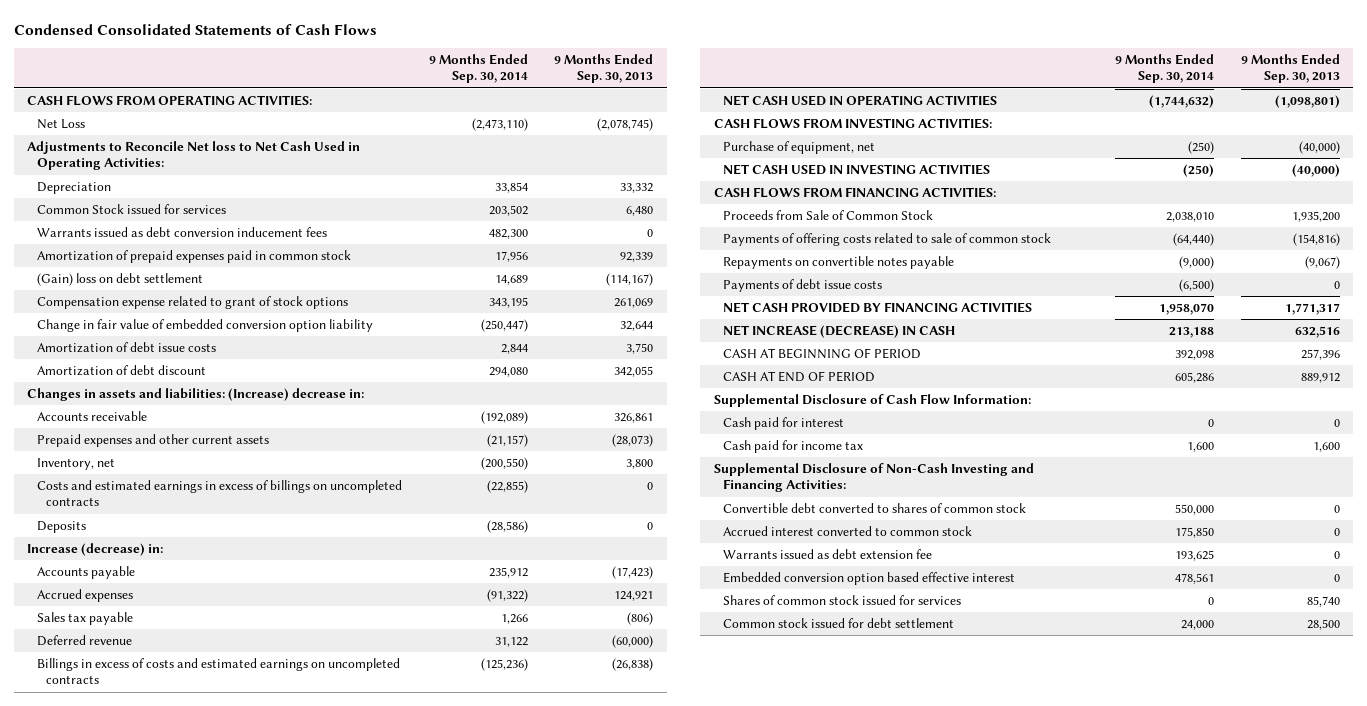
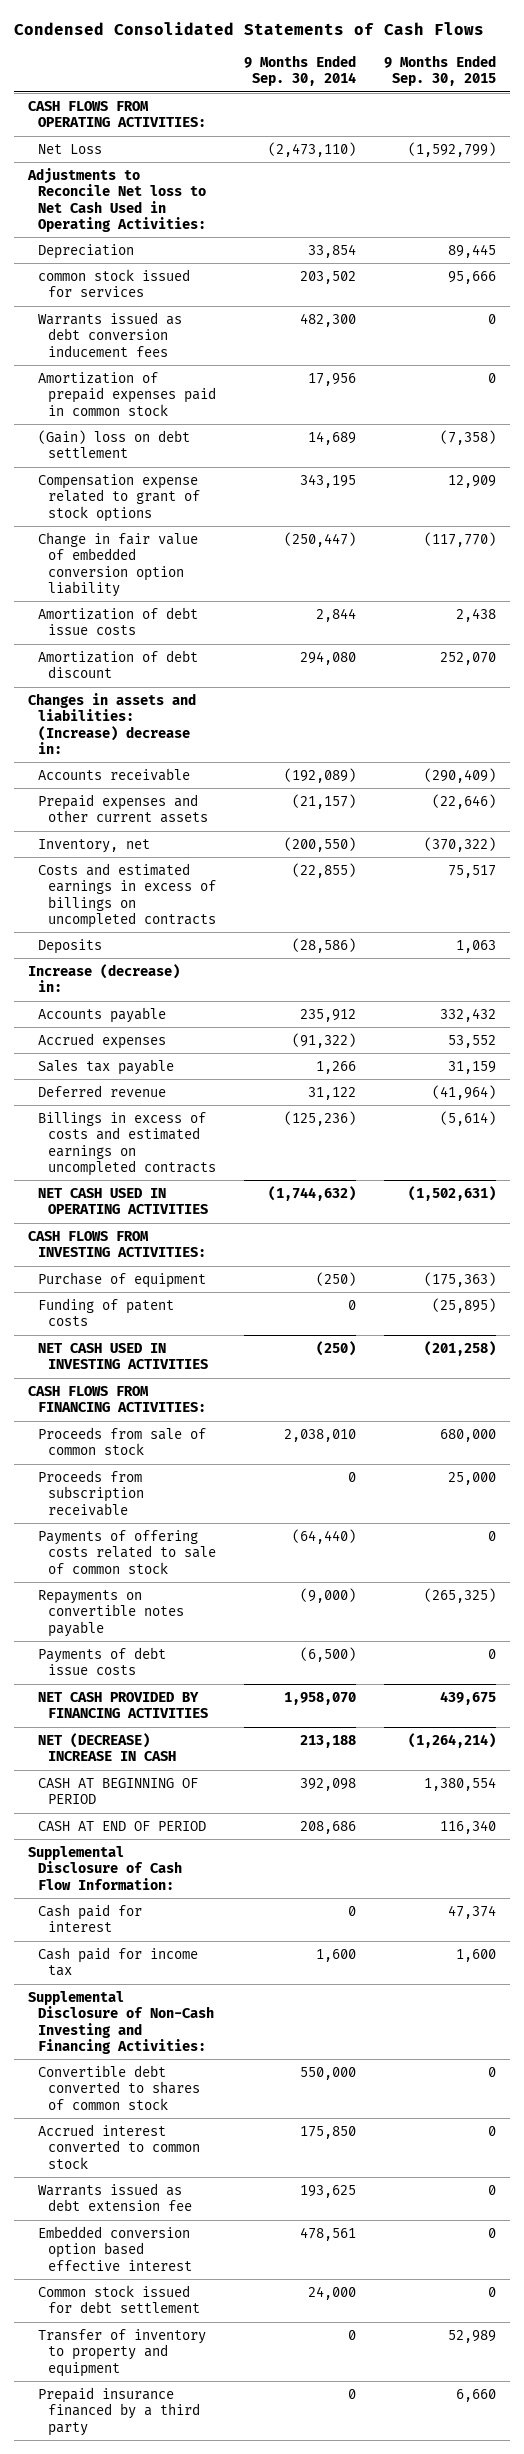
- | 9 Months Ended Sep. 30, 2014 | 9 Months Ended Sep. 30, 2013
+ | 9 Months Ended Sep. 30, 2014 | 9 Months Ended Sep. 30, 2015
- Common Stock issued for services | 203,502 | 6,480
+ common stock issued for services | 203,502 | 95,666
- Purchase of equipment, net | (250) | (40,000)
+ Purchase of equipment | (250) | (175,363)
+ Funding of patent costs | 0 | (25,895)
- Proceeds from Sale of Common Stock | 2,038,010 | 1,935,200
+ Proceeds from sale of common stock | 2,038,010 | 680,000
+ Proceeds from subscription receivable | 0 | 25,000
- NET INCREASE (DECREASE) IN CASH | 213,188 | 632,516
+ NET (DECREASE) INCREASE IN CASH | 213,188 | (1,264,214)
- CASH AT END OF PERIOD | 605,286 | 889,912
+ CASH AT END OF PERIOD | 208,686 | 116,340
- Shares of common stock issued for services | 0 | 85,740
+ Transfer of inventory to property and equipment | 0 | 52,989
+ Prepaid insurance financed by a third party | 0 | 6,660

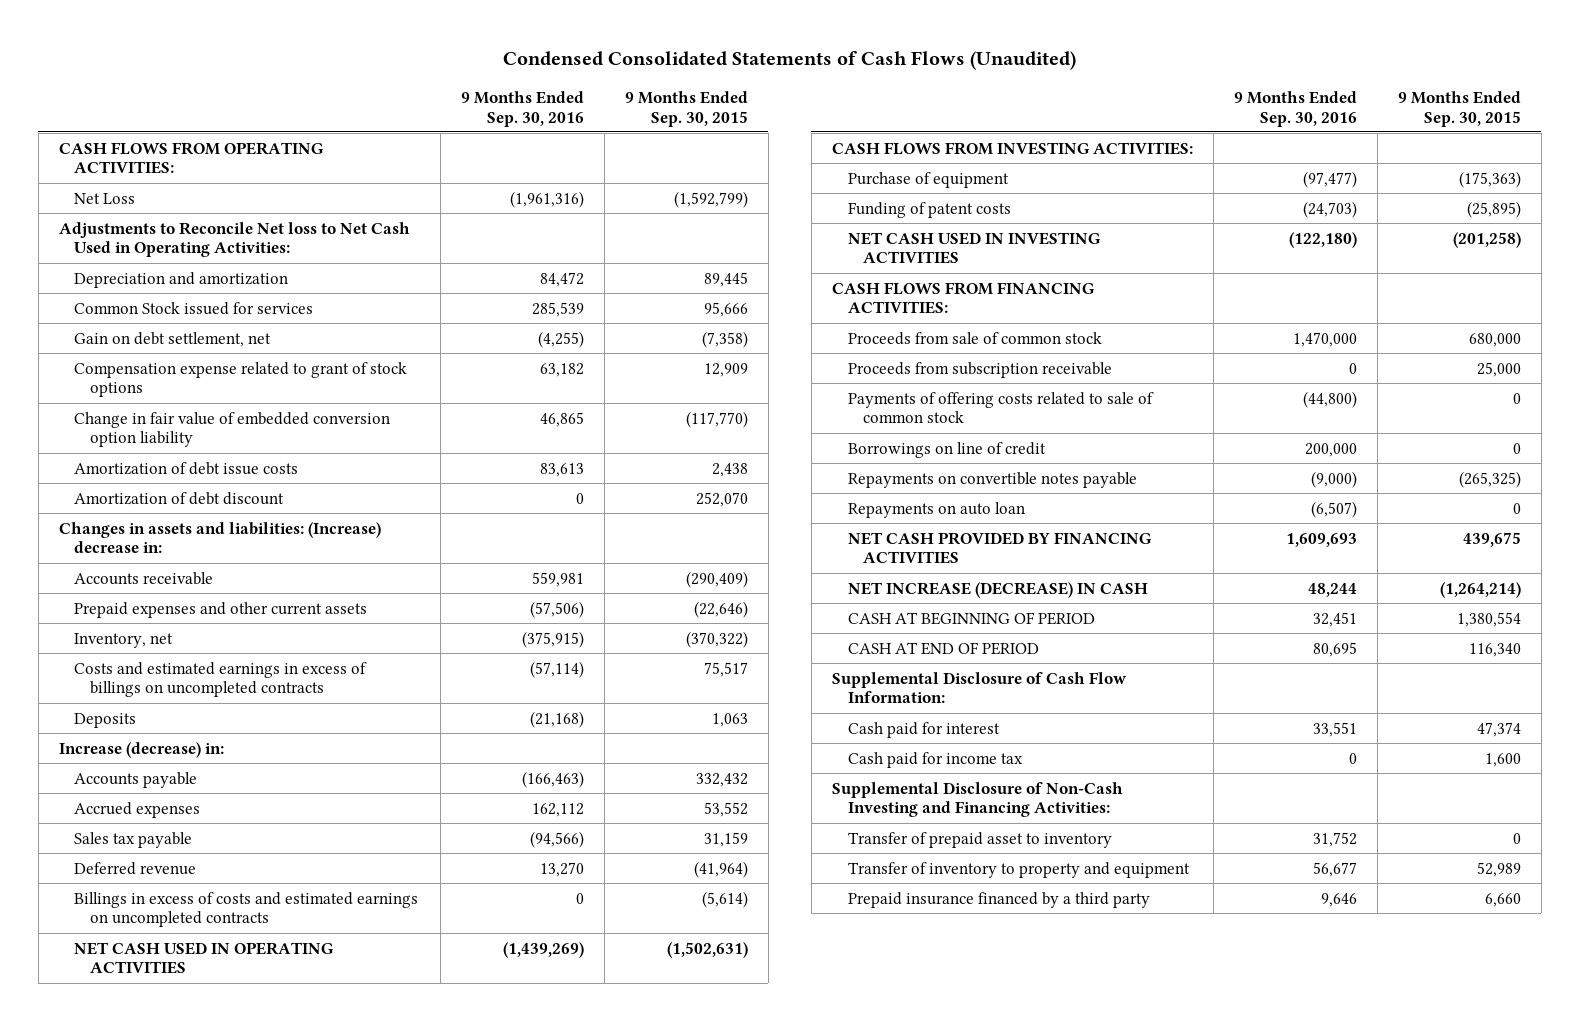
- Condensed Consolidated Statements of Cash Flows
+ Condensed Consolidated Statements of Cash Flows (Unaudited)
- | 9 Months Ended Sep. 30, 2014 | 9 Months Ended Sep. 30, 2015
+ | 9 Months Ended Sep. 30, 2016 | 9 Months Ended Sep. 30, 2015
- Depreciation | 33,854 | 89,445
- common stock issued for services | 203,502 | 95,666
- Warrants issued as debt conversion inducement fees | 482,300 | 0
- Amortization of prepaid expenses paid in common stock | 17,956 | 0
- (Gain) loss on debt settlement | 14,689 | (7,358)
+ Depreciation and amortization | 84,472 | 89,445
+ Common Stock issued for services | 285,539 | 95,666
+ Gain on debt settlement, net | (4,255) | (7,358)
+ Borrowings on line of credit | 200,000 | 0
- Payments of debt issue costs | (6,500) | 0
+ Repayments on auto loan | (6,507) | 0
- NET (DECREASE) INCREASE IN CASH | 213,188 | (1,264,214)
+ NET INCREASE (DECREASE) IN CASH | 48,244 | (1,264,214)
- Convertible debt converted to shares of common stock | 550,000 | 0
- Accrued interest converted to common stock | 175,850 | 0
- Warrants issued as debt extension fee | 193,625 | 0
- Embedded conversion option based effective interest | 478,561 | 0
- Common stock issued for debt settlement | 24,000 | 0
+ Transfer of prepaid asset to inventory | 31,752 | 0

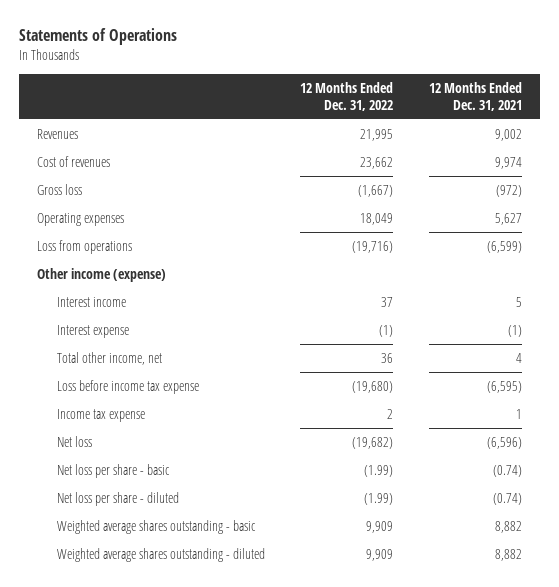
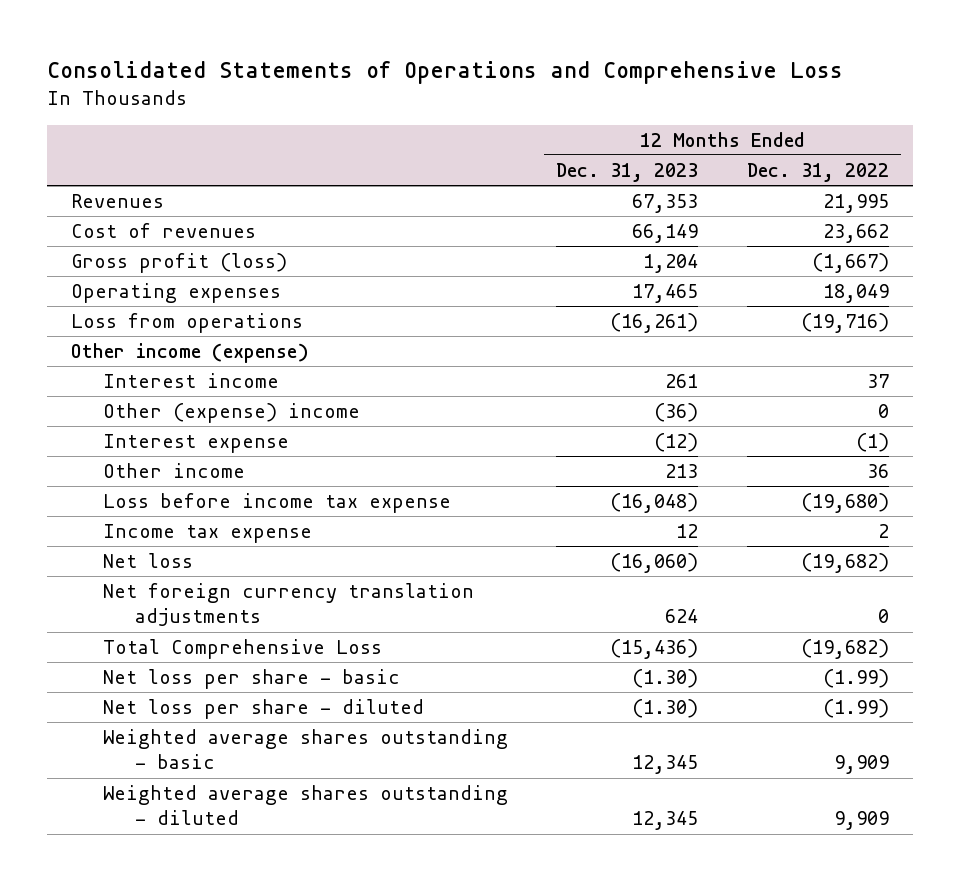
- Statements of Operations
+ Consolidated Statements of Operations and Comprehensive Loss
- | 12 Months Ended Dec. 31, 2022 | 12 Months Ended Dec. 31, 2021
+ | 12 Months Ended Dec. 31, 2023 | 12 Months Ended Dec. 31, 2022
- Gross loss | (1,667) | (972)
+ Gross profit (loss) | 1,204 | (1,667)
+ Other (expense) income | (36) | 0
- Total other income, net | 36 | 4
+ Other income | 213 | 36
+ Net foreign currency translation adjustments | 624 | 0
+ Total Comprehensive Loss | (15,436) | (19,682)

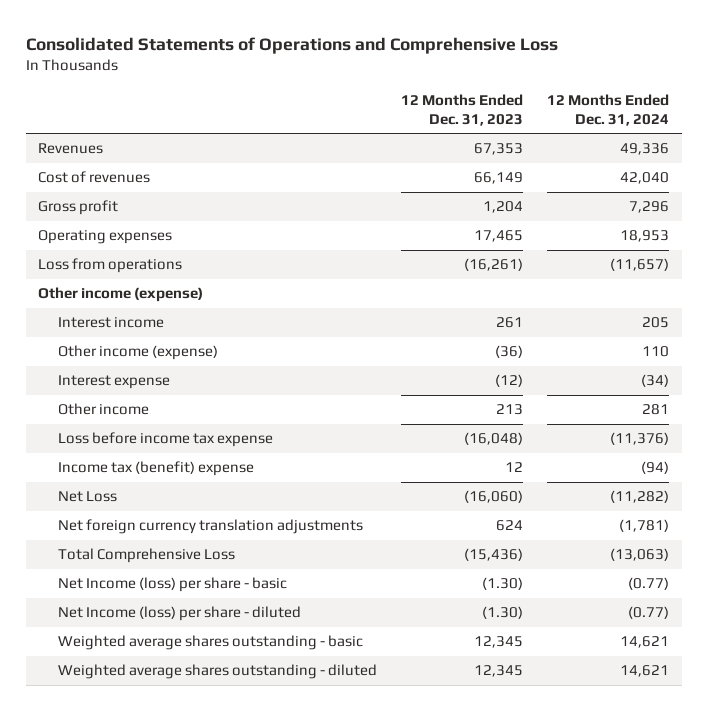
- | 12 Months Ended Dec. 31, 2023 | 12 Months Ended Dec. 31, 2022
+ | 12 Months Ended Dec. 31, 2023 | 12 Months Ended Dec. 31, 2024
- Gross profit (loss) | 1,204 | (1,667)
+ Gross profit | 1,204 | 7,296
- Other (expense) income | (36) | 0
+ Other income (expense) | (36) | 110
- Income tax expense | 12 | 2
- Net loss | (16,060) | (19,682)
+ Income tax (benefit) expense | 12 | (94)
+ Net Loss | (16,060) | (11,282)
- Net loss per share - basic | (1.30) | (1.99)
- Net loss per share - diluted | (1.30) | (1.99)
+ Net Income (loss) per share - basic | (1.30) | (0.77)
+ Net Income (loss) per share - diluted | (1.30) | (0.77)

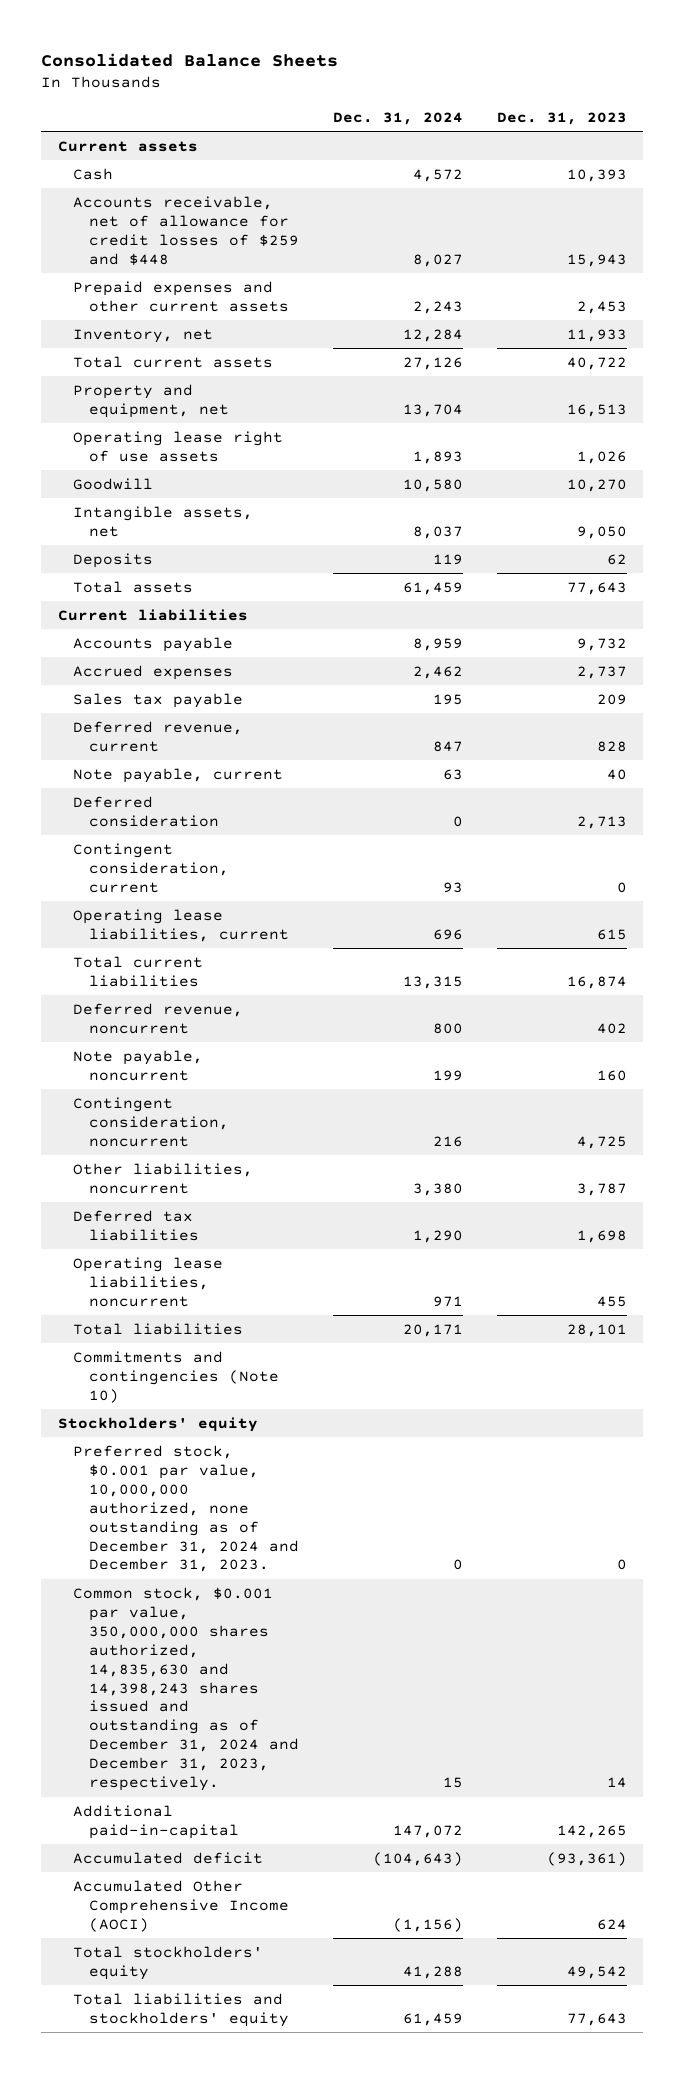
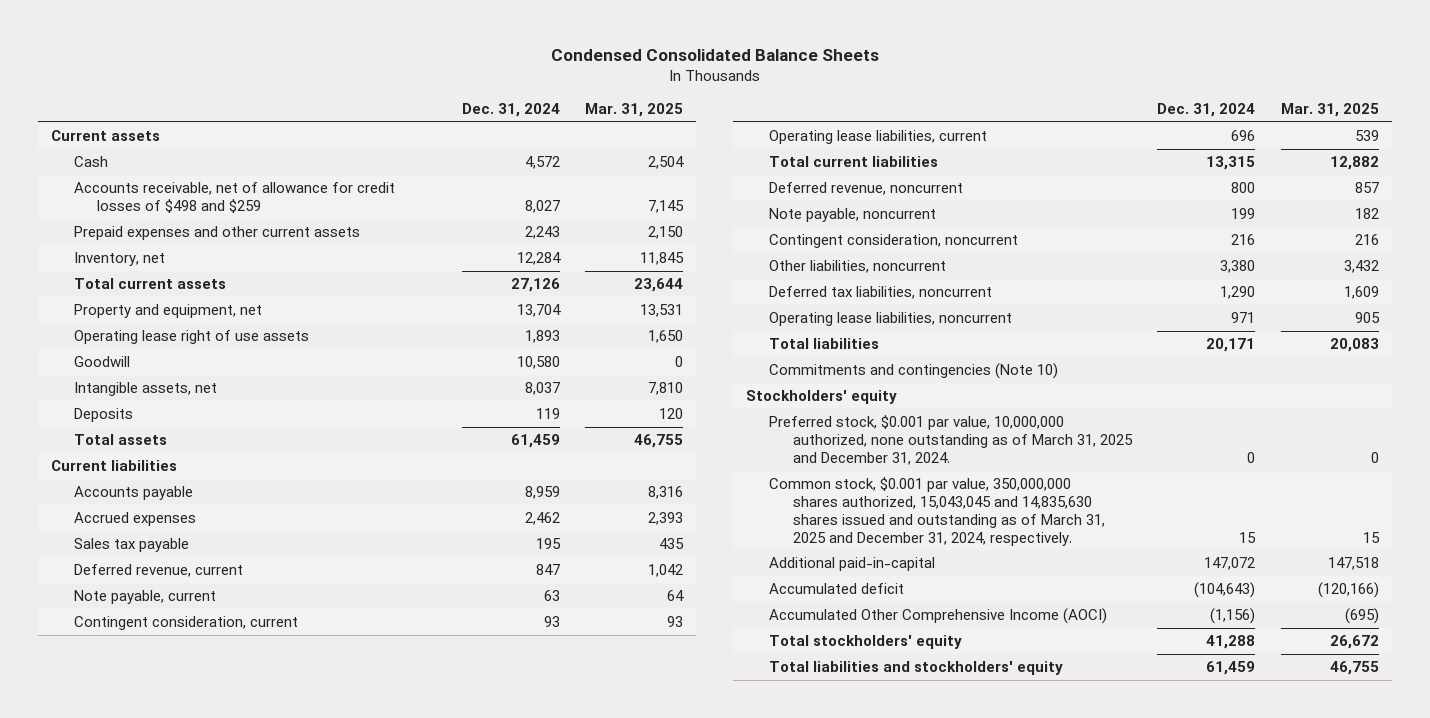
- Consolidated Balance Sheets
+ Condensed Consolidated Balance Sheets
- | Dec. 31, 2024 | Dec. 31, 2023
+ | Dec. 31, 2024 | Mar. 31, 2025
- Accounts receivable, net of allowance for credit losses of $259 and $448 | 8,027 | 15,943
+ Accounts receivable, net of allowance for credit losses of $498 and $259 | 8,027 | 7,145
- Deferred consideration | 0 | 2,713
- Deferred tax liabilities | 1,290 | 1,698
+ Deferred tax liabilities, noncurrent | 1,290 | 1,609
- Preferred stock, $0.001 par value, 10,000,000 authorized, none outstanding as of December 31, 2024 and December 31, 2023. | 0 | 0
- Common stock, $0.001 par value, 350,000,000 shares authorized, 14,835,630 and 14,398,243 shares issued and outstanding as of December 31, 2024 and December 31, 2023, respectively. | 15 | 14
+ Preferred stock, $0.001 par value, 10,000,000 authorized, none outstanding as of March 31, 2025 and December 31, 2024. | 0 | 0
+ Common stock, $0.001 par value, 350,000,000 shares authorized, 15,043,045 and 14,835,630 shares issued and outstanding as of March 31, 2025 and December 31, 2024, respectively. | 15 | 15

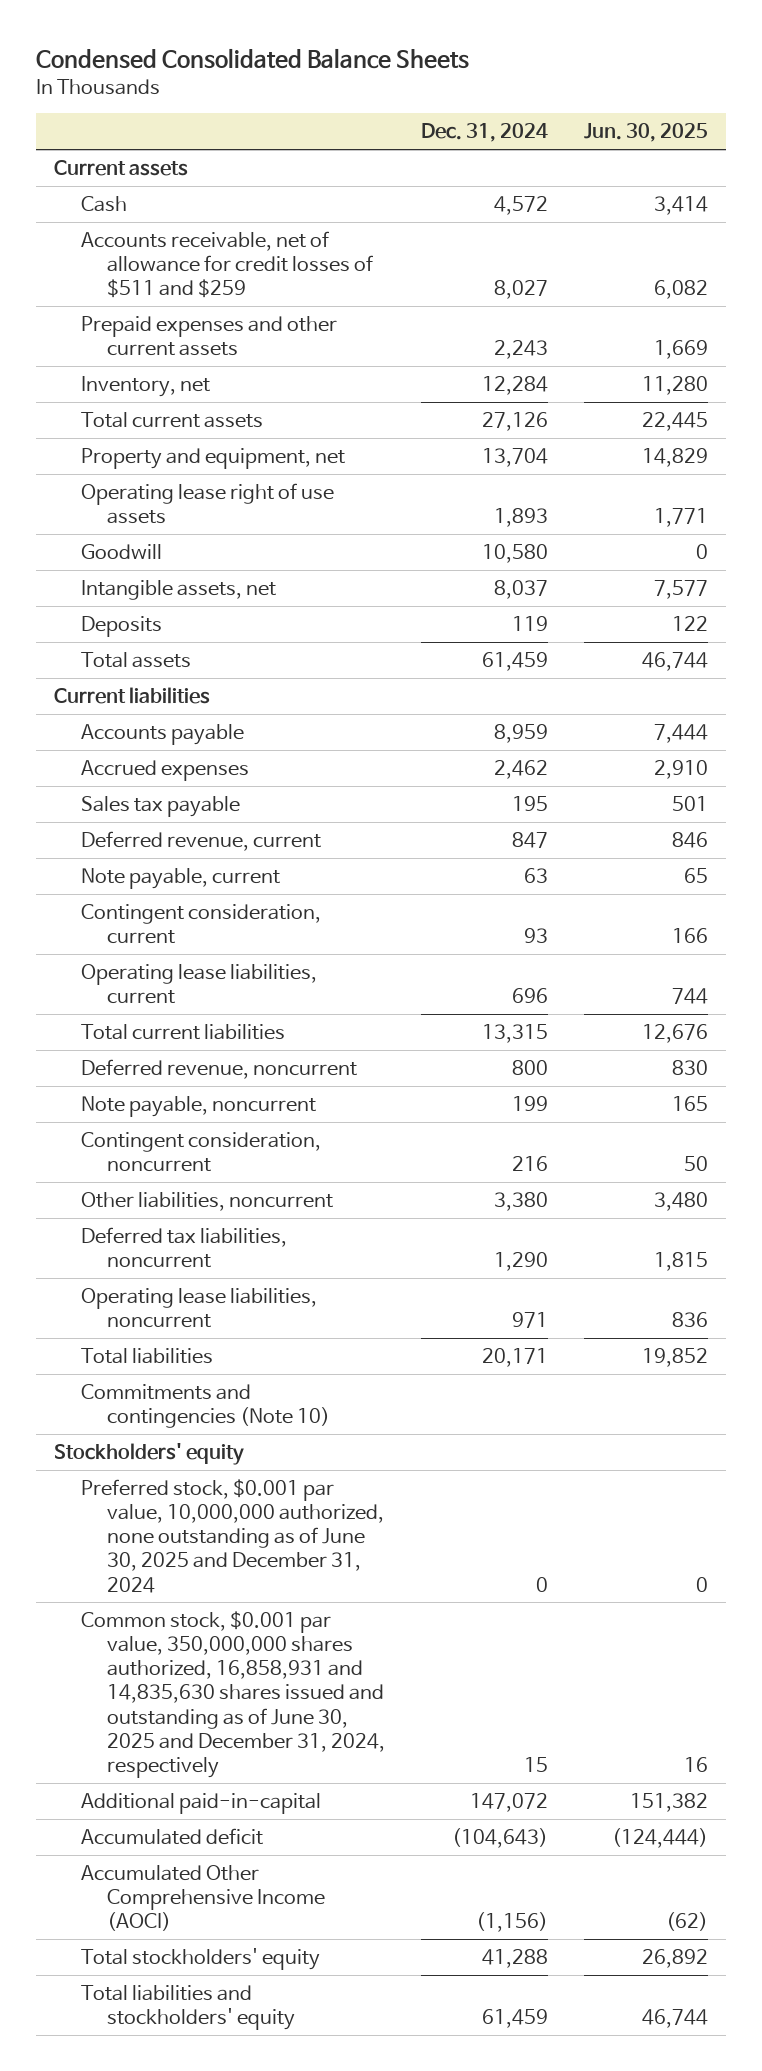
- | Dec. 31, 2024 | Mar. 31, 2025
+ | Dec. 31, 2024 | Jun. 30, 2025
- Accounts receivable, net of allowance for credit losses of $498 and $259 | 8,027 | 7,145
+ Accounts receivable, net of allowance for credit losses of $511 and $259 | 8,027 | 6,082
- Preferred stock, $0.001 par value, 10,000,000 authorized, none outstanding as of March 31, 2025 and December 31, 2024. | 0 | 0
- Common stock, $0.001 par value, 350,000,000 shares authorized, 15,043,045 and 14,835,630 shares issued and outstanding as of March 31, 2025 and December 31, 2024, respectively. | 15 | 15
+ Preferred stock, $0.001 par value, 10,000,000 authorized, none outstanding as of June 30, 2025 and December 31, 2024 | 0 | 0
+ Common stock, $0.001 par value, 350,000,000 shares authorized, 16,858,931 and 14,835,630 shares issued and outstanding as of June 30, 2025 and December 31, 2024, respectively | 15 | 16

